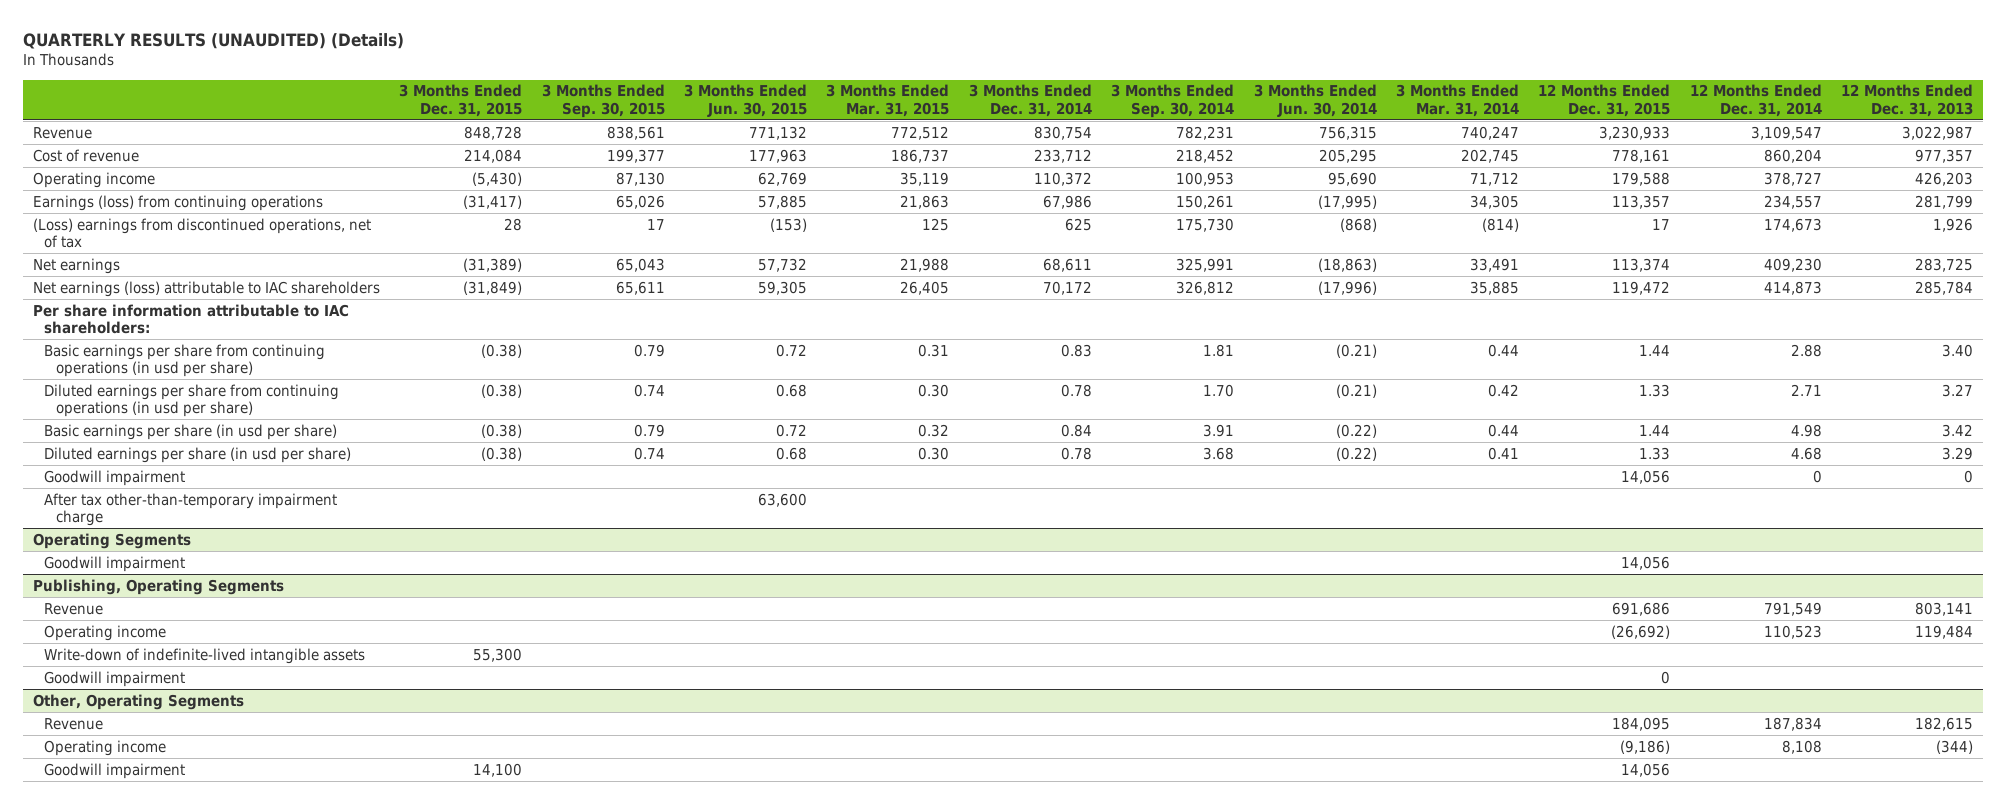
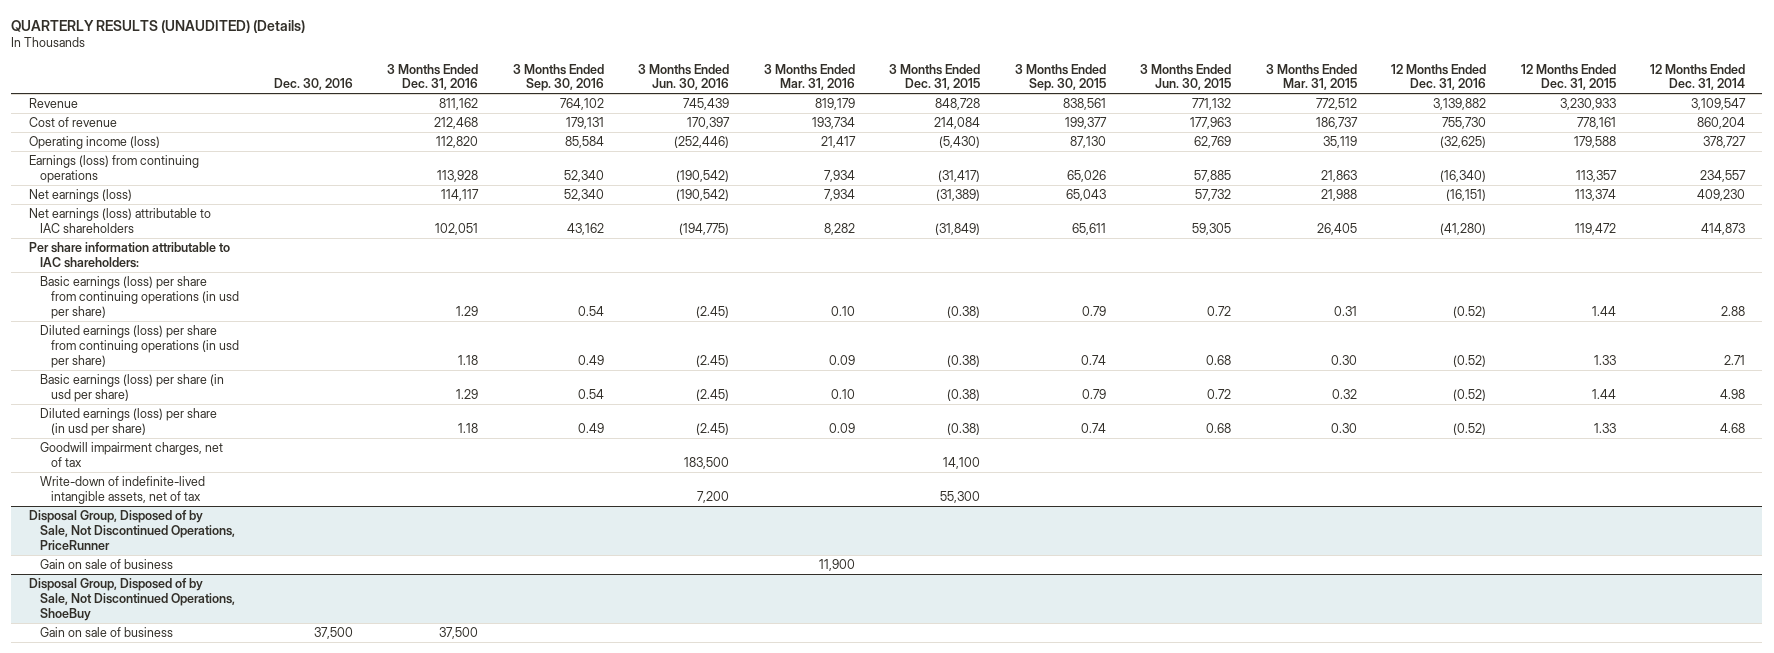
- | 3 Months Ended Dec. 31, 2015 | 3 Months Ended Sep. 30, 2015 | 3 Months Ended Jun. 30, 2015 | 3 Months Ended Mar. 31, 2015 | 3 Months Ended Dec. 31, 2014 | 3 Months Ended Sep. 30, 2014 | 3 Months Ended Jun. 30, 2014 | 3 Months Ended Mar. 31, 2014 | 12 Months Ended Dec. 31, 2015 | 12 Months Ended Dec. 31, 2014 | 12 Months Ended Dec. 31, 2013
+ | Dec. 30, 2016 | 3 Months Ended Dec. 31, 2016 | 3 Months Ended Sep. 30, 2016 | 3 Months Ended Jun. 30, 2016 | 3 Months Ended Mar. 31, 2016 | 3 Months Ended Dec. 31, 2015 | 3 Months Ended Sep. 30, 2015 | 3 Months Ended Jun. 30, 2015 | 3 Months Ended Mar. 31, 2015 | 12 Months Ended Dec. 31, 2016 | 12 Months Ended Dec. 31, 2015 | 12 Months Ended Dec. 31, 2014
- Operating income | (5,430) | 87,130 | 62,769 | 35,119 | 110,372 | 100,953 | 95,690 | 71,712 | 179,588 | 378,727 | 426,203
+ Operating income (loss) | | 112,820 | 85,584 | (252,446) | 21,417 | (5,430) | 87,130 | 62,769 | 35,119 | (32,625) | 179,588 | 378,727
- (Loss) earnings from discontinued operations, net of tax | 28 | 17 | (153) | 125 | 625 | 175,730 | (868) | (814) | 17 | 174,673 | 1,926
- Net earnings | (31,389) | 65,043 | 57,732 | 21,988 | 68,611 | 325,991 | (18,863) | 33,491 | 113,374 | 409,230 | 283,725
+ Net earnings (loss) | | 114,117 | 52,340 | (190,542) | 7,934 | (31,389) | 65,043 | 57,732 | 21,988 | (16,151) | 113,374 | 409,230
- Basic earnings per share from continuing operations (in usd per share) | (0.38) | 0.79 | 0.72 | 0.31 | 0.83 | 1.81 | (0.21) | 0.44 | 1.44 | 2.88 | 3.40
- Diluted earnings per share from continuing operations (in usd per share) | (0.38) | 0.74 | 0.68 | 0.30 | 0.78 | 1.70 | (0.21) | 0.42 | 1.33 | 2.71 | 3.27
- Basic earnings per share (in usd per share) | (0.38) | 0.79 | 0.72 | 0.32 | 0.84 | 3.91 | (0.22) | 0.44 | 1.44 | 4.98 | 3.42
- Diluted earnings per share (in usd per share) | (0.38) | 0.74 | 0.68 | 0.30 | 0.78 | 3.68 | (0.22) | 0.41 | 1.33 | 4.68 | 3.29
- Goodwill impairment | | | | | | | | | 14,056 | 0 | 0
- After tax other-than-temporary impairment charge | | | 63,600 | | | | | | | |
- Operating Segments
- Goodwill impairment | | | | | | | | | 14,056 | |
- Publishing, Operating Segments
- Revenue | | | | | | | | | 691,686 | 791,549 | 803,141
- Operating income | | | | | | | | | (26,692) | 110,523 | 119,484
- Write-down of indefinite-lived intangible assets | 55,300 | | | | | | | | | |
- Goodwill impairment | | | | | | | | | 0 | |
- Other, Operating Segments
- Revenue | | | | | | | | | 184,095 | 187,834 | 182,615
- Operating income | | | | | | | | | (9,186) | 8,108 | (344)
- Goodwill impairment | 14,100 | | | | | | | | 14,056 | |
+ Basic earnings (loss) per share from continuing operations (in usd per share) | | 1.29 | 0.54 | (2.45) | 0.10 | (0.38) | 0.79 | 0.72 | 0.31 | (0.52) | 1.44 | 2.88
+ Diluted earnings (loss) per share from continuing operations (in usd per share) | | 1.18 | 0.49 | (2.45) | 0.09 | (0.38) | 0.74 | 0.68 | 0.30 | (0.52) | 1.33 | 2.71
+ Basic earnings (loss) per share (in usd per share) | | 1.29 | 0.54 | (2.45) | 0.10 | (0.38) | 0.79 | 0.72 | 0.32 | (0.52) | 1.44 | 4.98
+ Diluted earnings (loss) per share (in usd per share) | | 1.18 | 0.49 | (2.45) | 0.09 | (0.38) | 0.74 | 0.68 | 0.30 | (0.52) | 1.33 | 4.68
+ Goodwill impairment charges, net of tax | | | | 183,500 | | 14,100 | | | | | |
+ Write-down of indefinite-lived intangible assets, net of tax | | | | 7,200 | | 55,300 | | | | | |
+ Disposal Group, Disposed of by Sale, Not Discontinued Operations, PriceRunner
+ Gain on sale of business | | | | | 11,900 | | | | | | |
+ Disposal Group, Disposed of by Sale, Not Discontinued Operations, ShoeBuy
+ Gain on sale of business | 37,500 | 37,500 | | | | | | | | | |

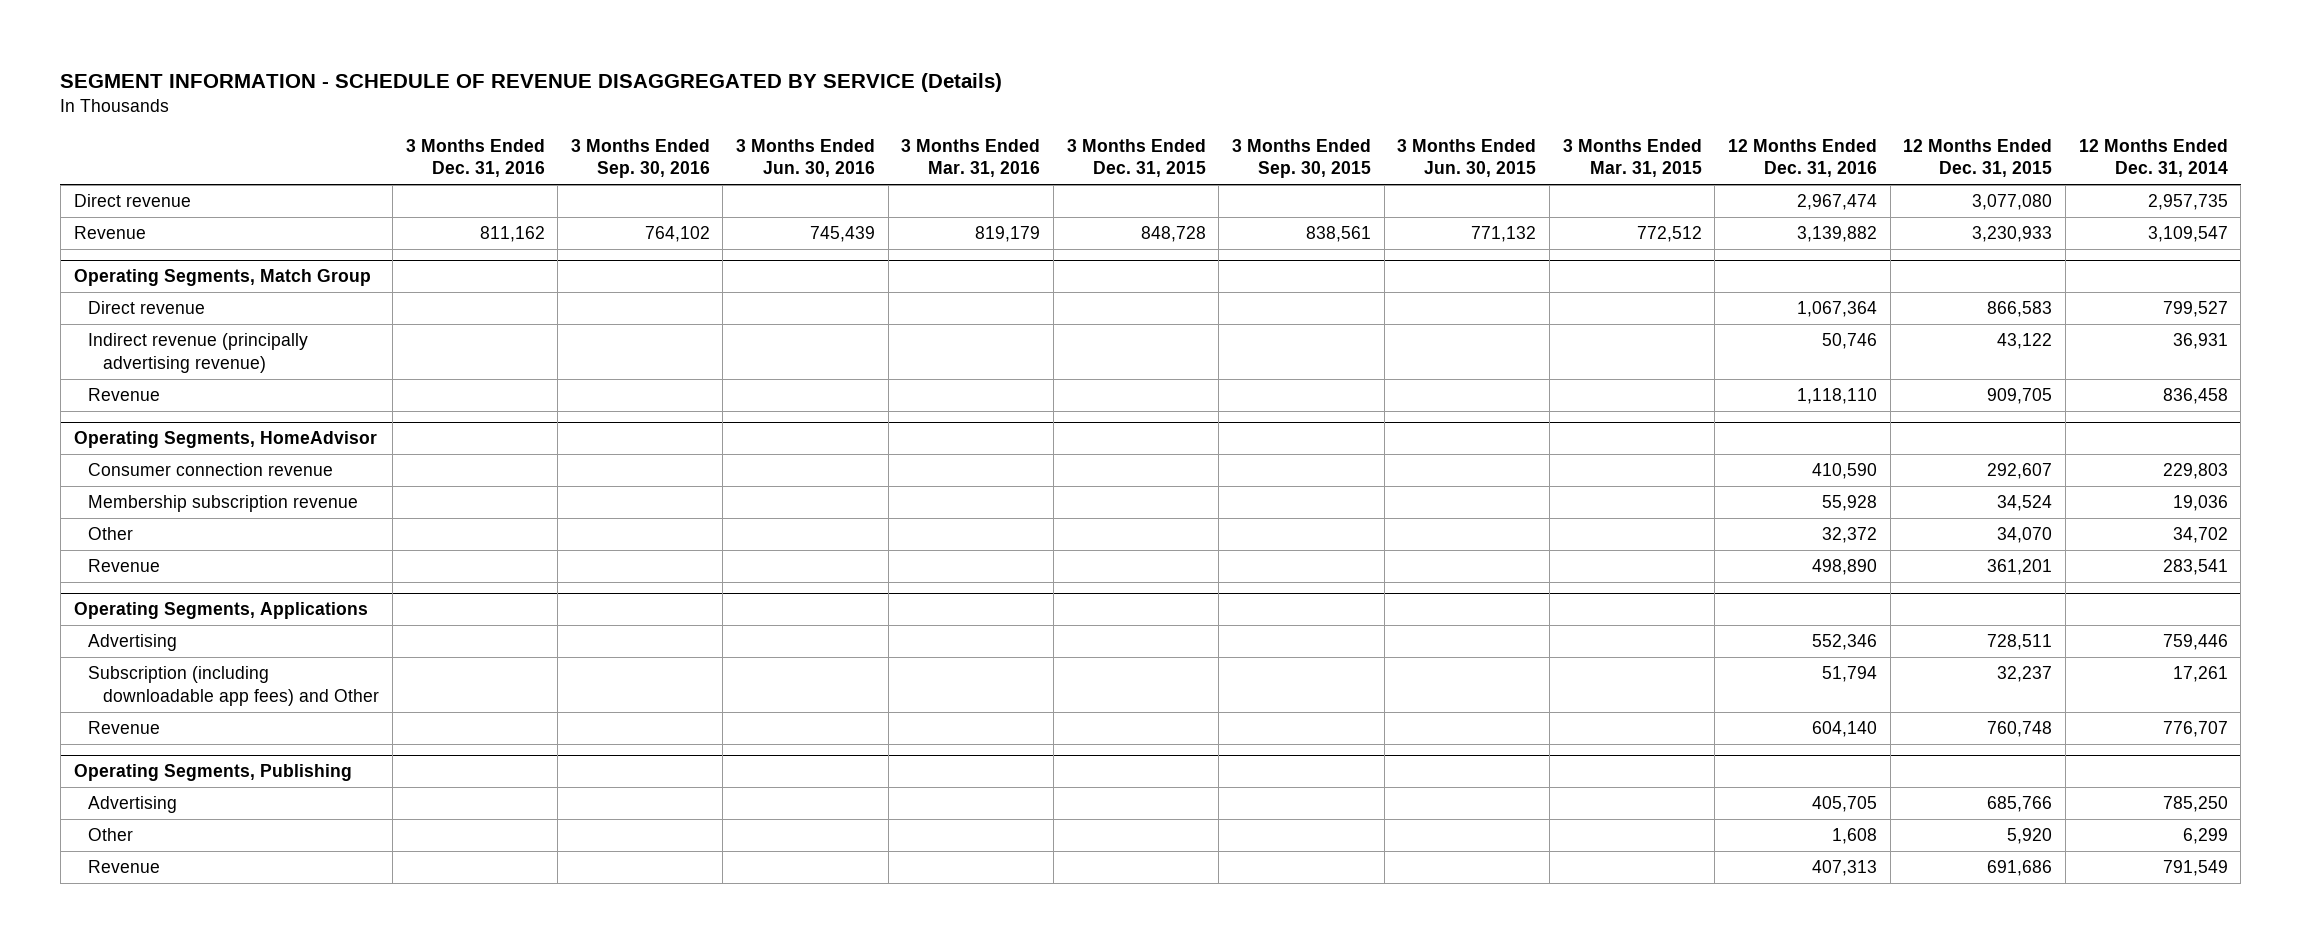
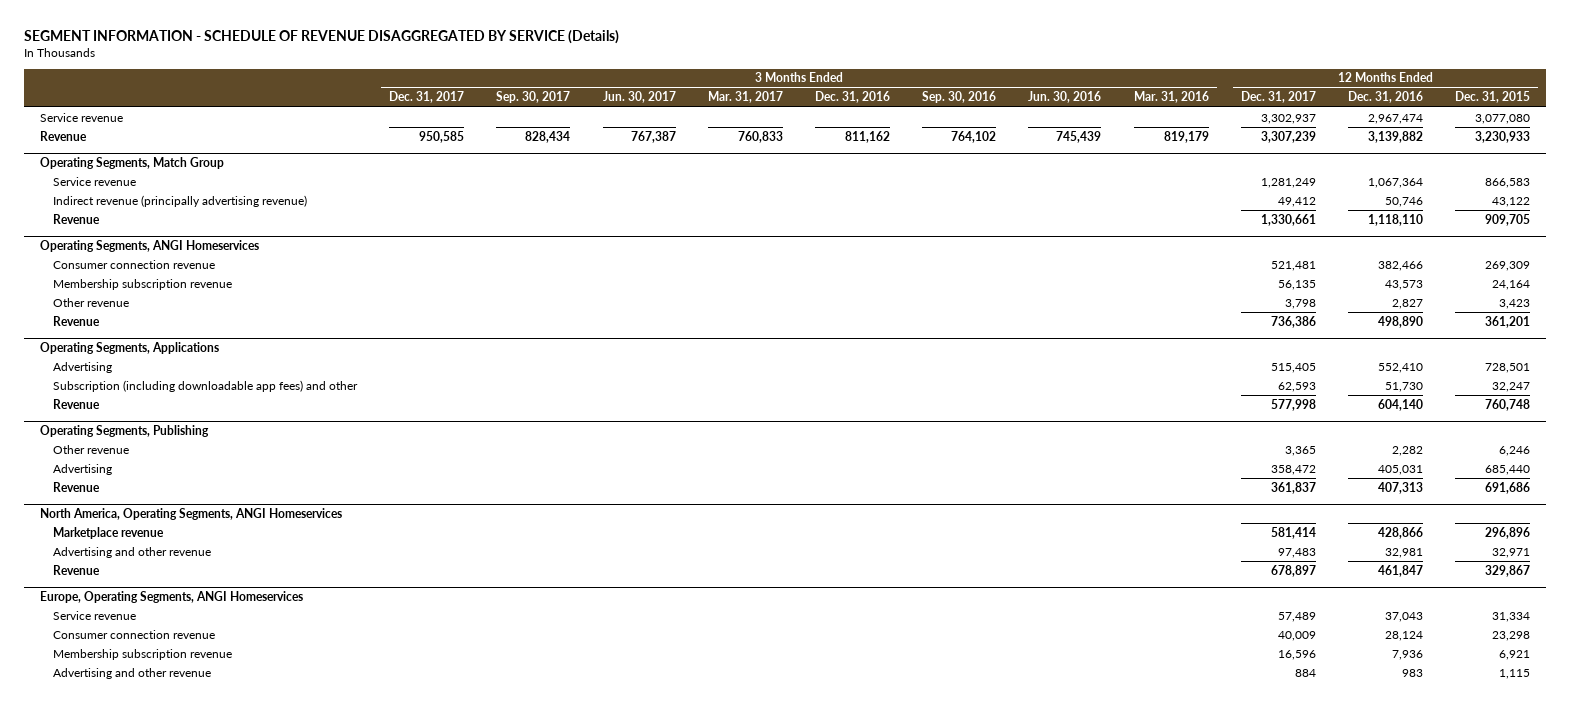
- | 3 Months Ended Dec. 31, 2016 | 3 Months Ended Sep. 30, 2016 | 3 Months Ended Jun. 30, 2016 | 3 Months Ended Mar. 31, 2016 | 3 Months Ended Dec. 31, 2015 | 3 Months Ended Sep. 30, 2015 | 3 Months Ended Jun. 30, 2015 | 3 Months Ended Mar. 31, 2015 | 12 Months Ended Dec. 31, 2016 | 12 Months Ended Dec. 31, 2015 | 12 Months Ended Dec. 31, 2014
+ | 3 Months Ended Dec. 31, 2017 | 3 Months Ended Sep. 30, 2017 | 3 Months Ended Jun. 30, 2017 | 3 Months Ended Mar. 31, 2017 | 3 Months Ended Dec. 31, 2016 | 3 Months Ended Sep. 30, 2016 | 3 Months Ended Jun. 30, 2016 | 3 Months Ended Mar. 31, 2016 | 12 Months Ended Dec. 31, 2017 | 12 Months Ended Dec. 31, 2016 | 12 Months Ended Dec. 31, 2015
- Direct revenue | | | | | | | | | 2,967,474 | 3,077,080 | 2,957,735
+ Service revenue | | | | | | | | | 3,302,937 | 2,967,474 | 3,077,080
@ Operating Segments, Match Group
- Direct revenue | | | | | | | | | 1,067,364 | 866,583 | 799,527
+ Service revenue | | | | | | | | | 1,281,249 | 1,067,364 | 866,583
- Operating Segments, HomeAdvisor
- Consumer connection revenue | | | | | | | | | 410,590 | 292,607 | 229,803
- Membership subscription revenue | | | | | | | | | 55,928 | 34,524 | 19,036
- Other | | | | | | | | | 32,372 | 34,070 | 34,702
+ Operating Segments, ANGI Homeservices
+ Consumer connection revenue | | | | | | | | | 521,481 | 382,466 | 269,309
+ Membership subscription revenue | | | | | | | | | 56,135 | 43,573 | 24,164
+ Other revenue | | | | | | | | | 3,798 | 2,827 | 3,423
@ Operating Segments, Applications
- Advertising | | | | | | | | | 552,346 | 728,511 | 759,446
- Subscription (including downloadable app fees) and Other | | | | | | | | | 51,794 | 32,237 | 17,261
+ Advertising | | | | | | | | | 515,405 | 552,410 | 728,501
+ Subscription (including downloadable app fees) and other | | | | | | | | | 62,593 | 51,730 | 32,247
@ Operating Segments, Publishing
- Advertising | | | | | | | | | 405,705 | 685,766 | 785,250
- Other | | | | | | | | | 1,608 | 5,920 | 6,299
+ Other revenue | | | | | | | | | 3,365 | 2,282 | 6,246
+ Advertising | | | | | | | | | 358,472 | 405,031 | 685,440
+ North America, Operating Segments, ANGI Homeservices
+ Marketplace revenue | | | | | | | | | 581,414 | 428,866 | 296,896
+ Advertising and other revenue | | | | | | | | | 97,483 | 32,981 | 32,971
+ Revenue | | | | | | | | | 678,897 | 461,847 | 329,867
+ Europe, Operating Segments, ANGI Homeservices
+ Service revenue | | | | | | | | | 57,489 | 37,043 | 31,334
+ Consumer connection revenue | | | | | | | | | 40,009 | 28,124 | 23,298
+ Membership subscription revenue | | | | | | | | | 16,596 | 7,936 | 6,921
+ Advertising and other revenue | | | | | | | | | 884 | 983 | 1,115

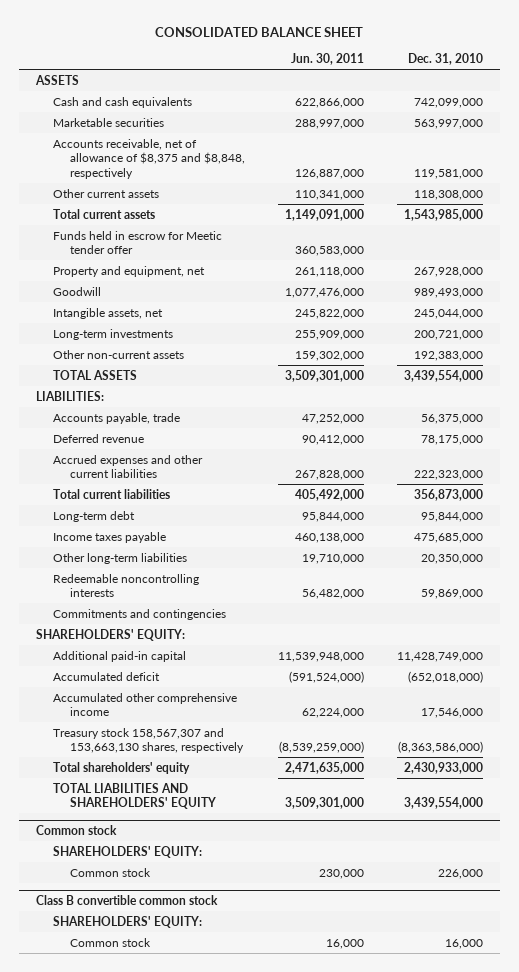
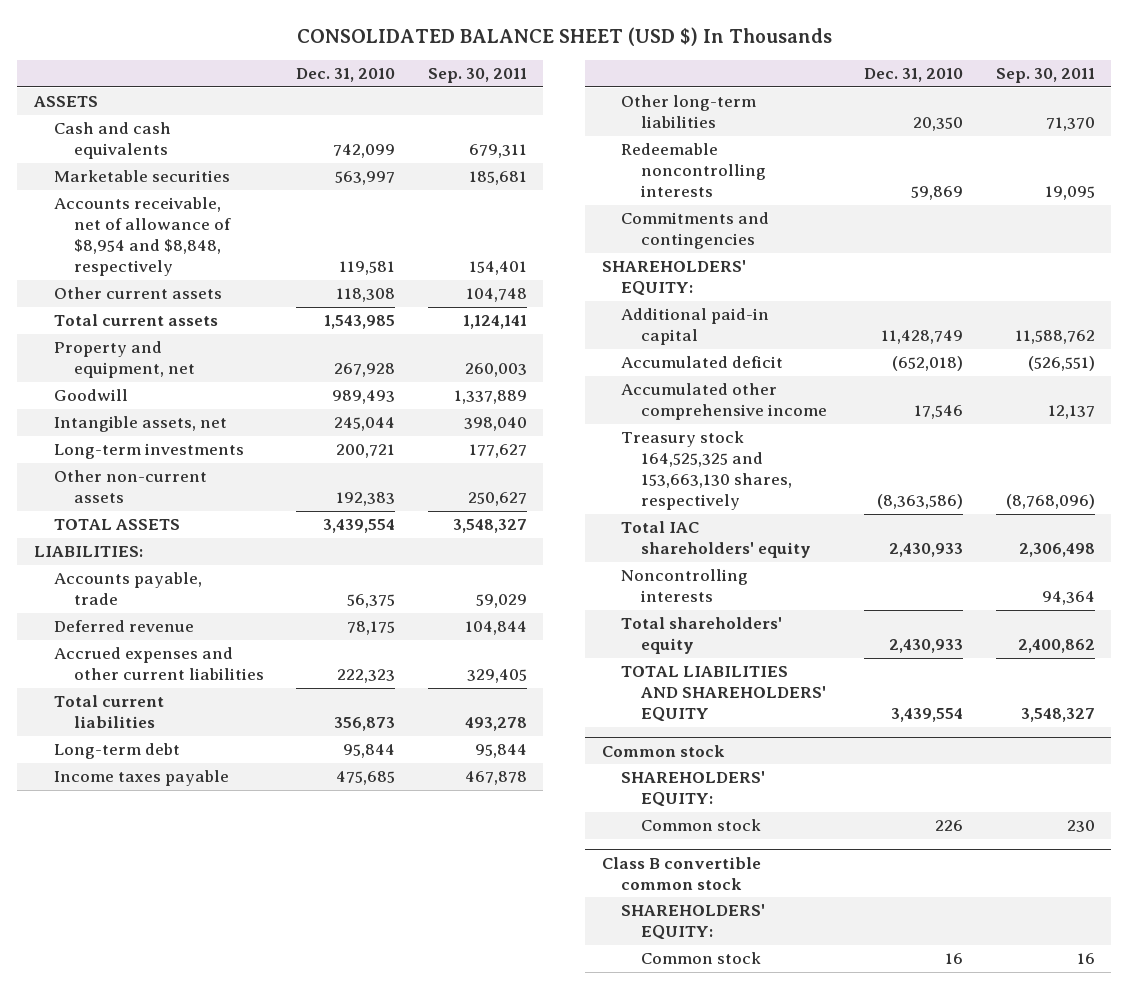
- CONSOLIDATED BALANCE SHEET
+ CONSOLIDATED BALANCE SHEET (USD $) In Thousands
- | Jun. 30, 2011 | Dec. 31, 2010
+ | Dec. 31, 2010 | Sep. 30, 2011
- Cash and cash equivalents | 622,866,000 | 742,099,000
- Marketable securities | 288,997,000 | 563,997,000
- Accounts receivable, net of allowance of $8,375 and $8,848, respectively | 126,887,000 | 119,581,000
- Other current assets | 110,341,000 | 118,308,000
- Total current assets | 1,149,091,000 | 1,543,985,000
- Funds held in escrow for Meetic tender offer | 360,583,000 |
- Property and equipment, net | 261,118,000 | 267,928,000
- Goodwill | 1,077,476,000 | 989,493,000
- Intangible assets, net | 245,822,000 | 245,044,000
- Long-term investments | 255,909,000 | 200,721,000
- Other non-current assets | 159,302,000 | 192,383,000
- TOTAL ASSETS | 3,509,301,000 | 3,439,554,000
+ Cash and cash equivalents | 742,099 | 679,311
+ Marketable securities | 563,997 | 185,681
+ Accounts receivable, net of allowance of $8,954 and $8,848, respectively | 119,581 | 154,401
+ Other current assets | 118,308 | 104,748
+ Total current assets | 1,543,985 | 1,124,141
+ Property and equipment, net | 267,928 | 260,003
+ Goodwill | 989,493 | 1,337,889
+ Intangible assets, net | 245,044 | 398,040
+ Long-term investments | 200,721 | 177,627
+ Other non-current assets | 192,383 | 250,627
+ TOTAL ASSETS | 3,439,554 | 3,548,327
- Accounts payable, trade | 47,252,000 | 56,375,000
- Deferred revenue | 90,412,000 | 78,175,000
- Accrued expenses and other current liabilities | 267,828,000 | 222,323,000
- Total current liabilities | 405,492,000 | 356,873,000
- Long-term debt | 95,844,000 | 95,844,000
- Income taxes payable | 460,138,000 | 475,685,000
- Other long-term liabilities | 19,710,000 | 20,350,000
- Redeemable noncontrolling interests | 56,482,000 | 59,869,000
+ Accounts payable, trade | 56,375 | 59,029
+ Deferred revenue | 78,175 | 104,844
+ Accrued expenses and other current liabilities | 222,323 | 329,405
+ Total current liabilities | 356,873 | 493,278
+ Long-term debt | 95,844 | 95,844
+ Income taxes payable | 475,685 | 467,878
+ Other long-term liabilities | 20,350 | 71,370
+ Redeemable noncontrolling interests | 59,869 | 19,095
- Additional paid-in capital | 11,539,948,000 | 11,428,749,000
- Accumulated deficit | (591,524,000) | (652,018,000)
- Accumulated other comprehensive income | 62,224,000 | 17,546,000
- Treasury stock 158,567,307 and 153,663,130 shares, respectively | (8,539,259,000) | (8,363,586,000)
- Total shareholders' equity | 2,471,635,000 | 2,430,933,000
- TOTAL LIABILITIES AND SHAREHOLDERS' EQUITY | 3,509,301,000 | 3,439,554,000
+ Additional paid-in capital | 11,428,749 | 11,588,762
+ Accumulated deficit | (652,018) | (526,551)
+ Accumulated other comprehensive income | 17,546 | 12,137
+ Treasury stock 164,525,325 and 153,663,130 shares, respectively | (8,363,586) | (8,768,096)
+ Total IAC shareholders' equity | 2,430,933 | 2,306,498
+ Noncontrolling interests | | 94,364
+ Total shareholders' equity | 2,430,933 | 2,400,862
+ TOTAL LIABILITIES AND SHAREHOLDERS' EQUITY | 3,439,554 | 3,548,327
@ Common stock
- Common stock | 230,000 | 226,000
+ Common stock | 226 | 230
@ Class B convertible common stock
- Common stock | 16,000 | 16,000
+ Common stock | 16 | 16

